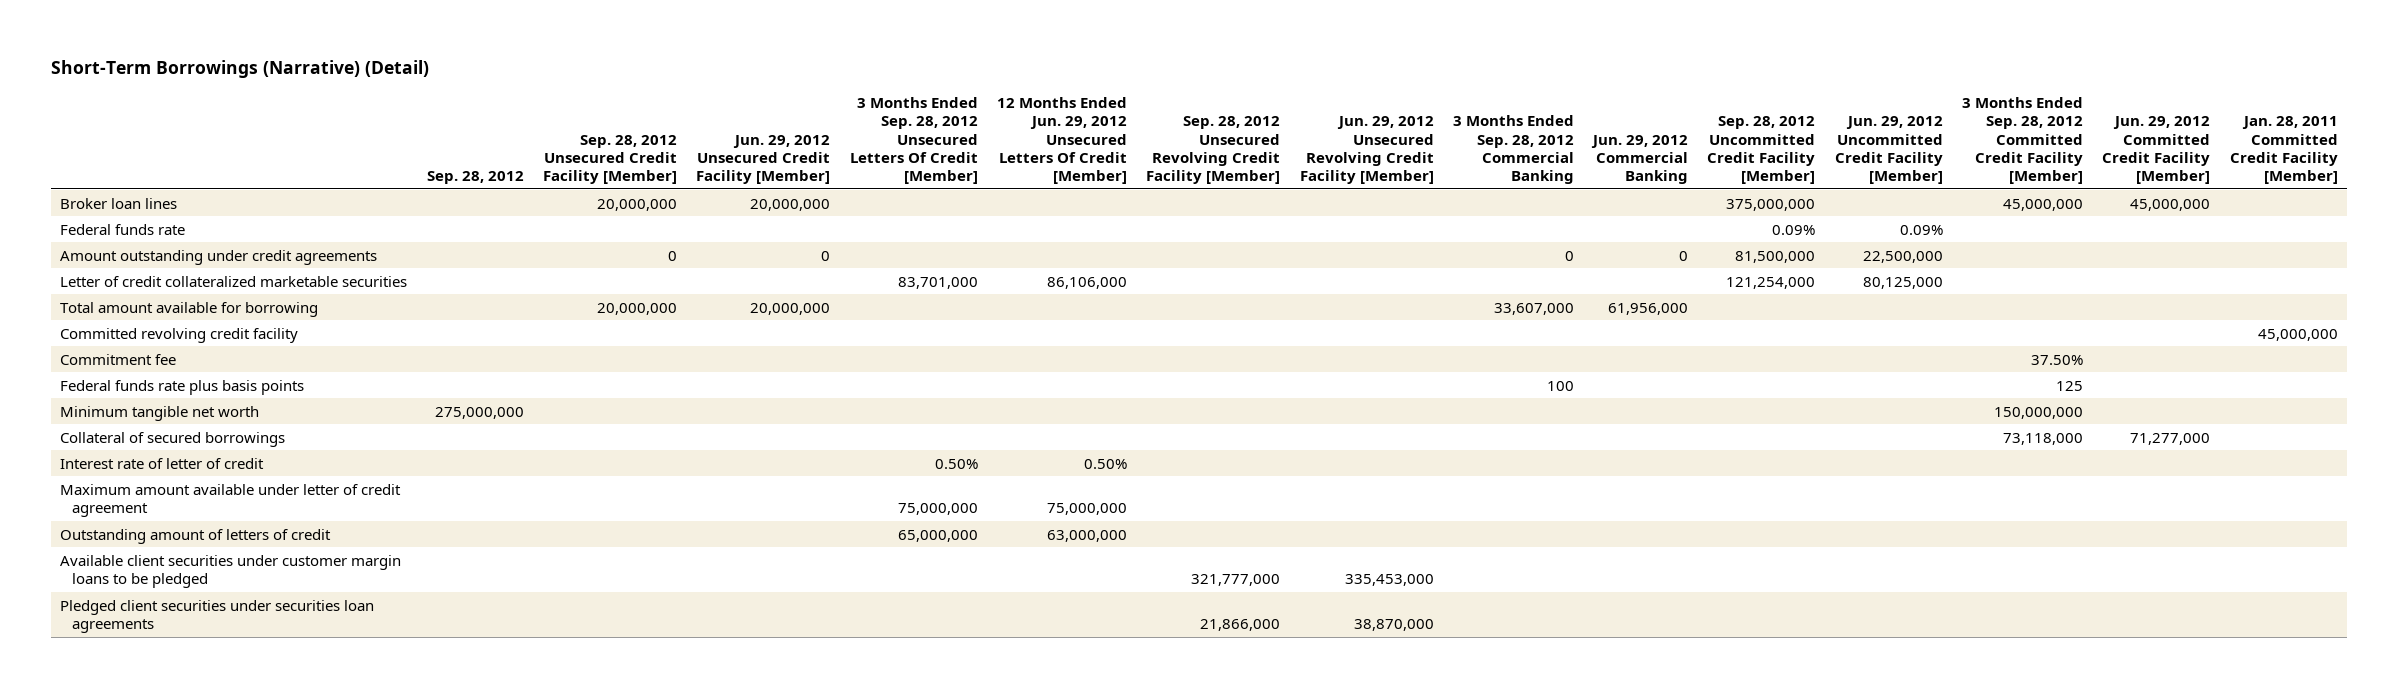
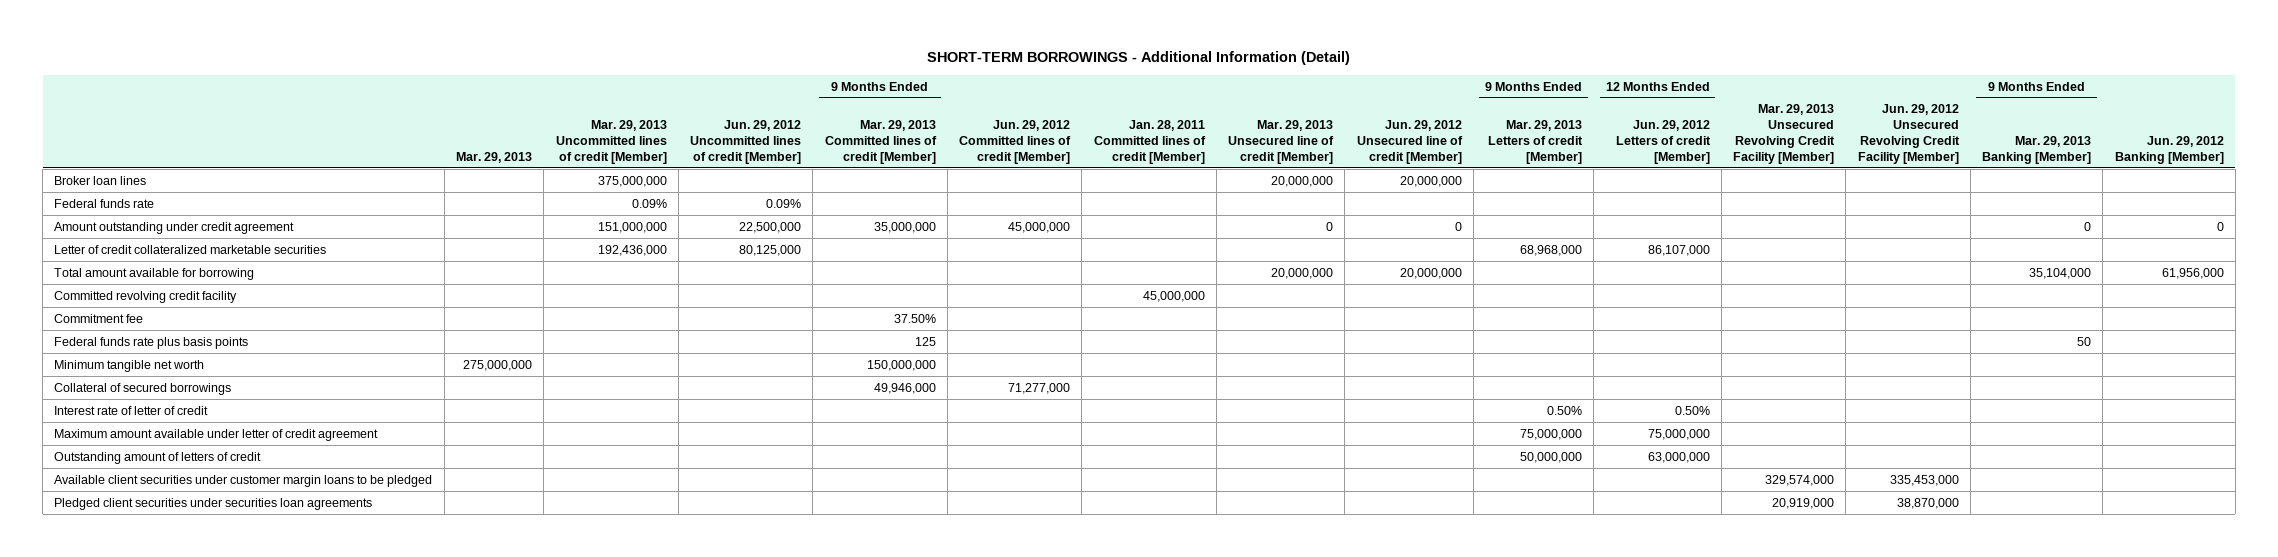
- Short-Term Borrowings (Narrative) (Detail)
+ SHORT-TERM BORROWINGS - Additional Information (Detail)
- | Sep. 28, 2012 | Sep. 28, 2012 Unsecured Credit Facility [Member] | Jun. 29, 2012 Unsecured Credit Facility [Member] | 3 Months Ended Sep. 28, 2012 Unsecured Letters Of Credit [Member] | 12 Months Ended Jun. 29, 2012 Unsecured Letters Of Credit [Member] | Sep. 28, 2012 Unsecured Revolving Credit Facility [Member] | Jun. 29, 2012 Unsecured Revolving Credit Facility [Member] | 3 Months Ended Sep. 28, 2012 Commercial Banking | Jun. 29, 2012 Commercial Banking | Sep. 28, 2012 Uncommitted Credit Facility [Member] | Jun. 29, 2012 Uncommitted Credit Facility [Member] | 3 Months Ended Sep. 28, 2012 Committed Credit Facility [Member] | Jun. 29, 2012 Committed Credit Facility [Member] | Jan. 28, 2011 Committed Credit Facility [Member]
+ | Mar. 29, 2013 | Mar. 29, 2013 Uncommitted lines of credit [Member] | Jun. 29, 2012 Uncommitted lines of credit [Member] | 9 Months Ended Mar. 29, 2013 Committed lines of credit [Member] | Jun. 29, 2012 Committed lines of credit [Member] | Jan. 28, 2011 Committed lines of credit [Member] | Mar. 29, 2013 Unsecured line of credit [Member] | Jun. 29, 2012 Unsecured line of credit [Member] | 9 Months Ended Mar. 29, 2013 Letters of credit [Member] | 12 Months Ended Jun. 29, 2012 Letters of credit [Member] | Mar. 29, 2013 Unsecured Revolving Credit Facility [Member] | Jun. 29, 2012 Unsecured Revolving Credit Facility [Member] | 9 Months Ended Mar. 29, 2013 Banking [Member] | Jun. 29, 2012 Banking [Member]
- Amount outstanding under credit agreements | | 0 | 0 | | | | | 0 | 0 | 81,500,000 | 22,500,000 | | |
+ Amount outstanding under credit agreement | | 151,000,000 | 22,500,000 | 35,000,000 | 45,000,000 | | 0 | 0 | | | | | 0 | 0

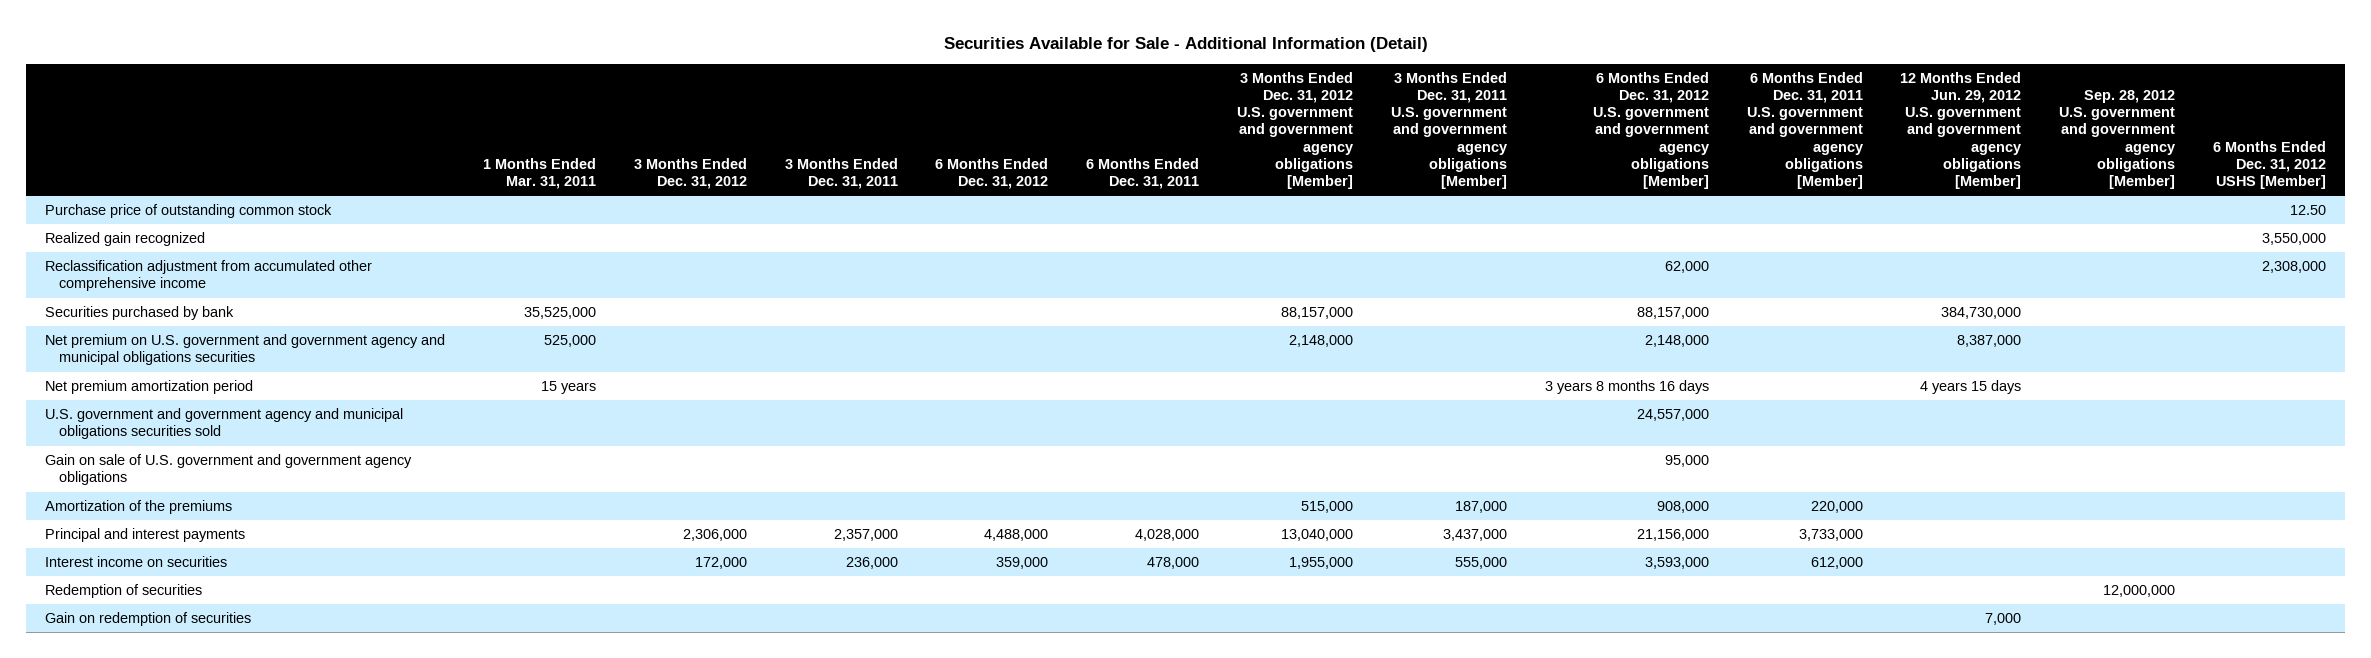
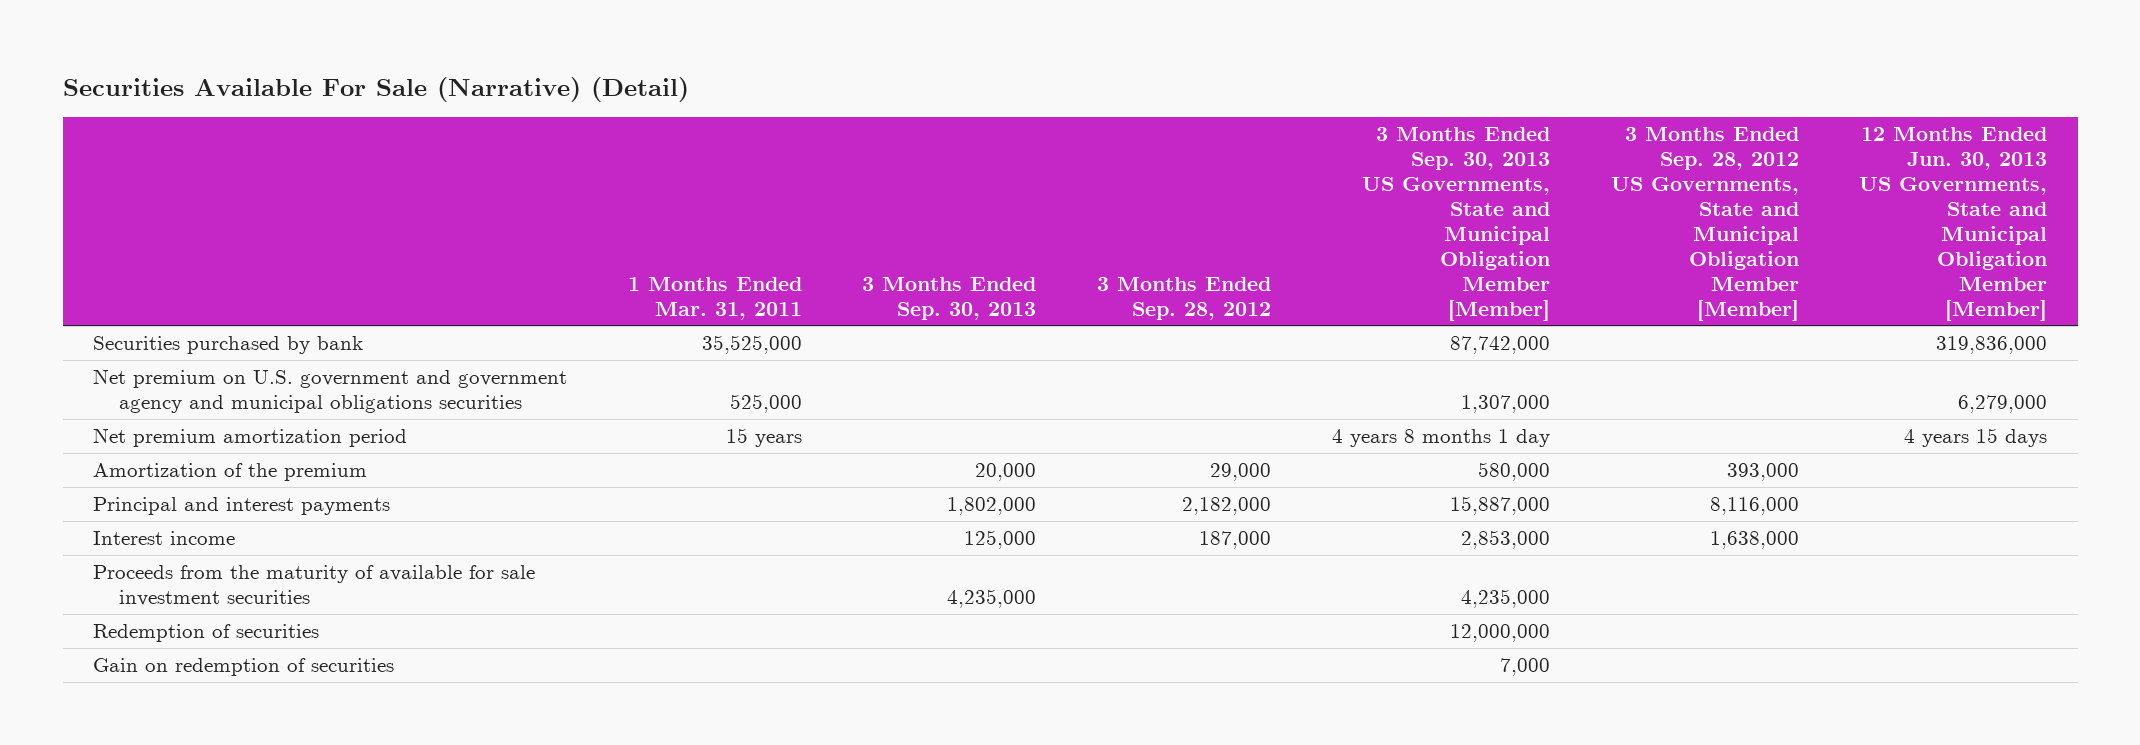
- Securities Available for Sale - Additional Information (Detail)
+ Securities Available For Sale (Narrative) (Detail)
- | 1 Months Ended Mar. 31, 2011 | 3 Months Ended Dec. 31, 2012 | 3 Months Ended Dec. 31, 2011 | 6 Months Ended Dec. 31, 2012 | 6 Months Ended Dec. 31, 2011 | 3 Months Ended Dec. 31, 2012 U.S. government and government agency obligations [Member] | 3 Months Ended Dec. 31, 2011 U.S. government and government agency obligations [Member] | 6 Months Ended Dec. 31, 2012 U.S. government and government agency obligations [Member] | 6 Months Ended Dec. 31, 2011 U.S. government and government agency obligations [Member] | 12 Months Ended Jun. 29, 2012 U.S. government and government agency obligations [Member] | Sep. 28, 2012 U.S. government and government agency obligations [Member] | 6 Months Ended Dec. 31, 2012 USHS [Member]
+ | 1 Months Ended Mar. 31, 2011 | 3 Months Ended Sep. 30, 2013 | 3 Months Ended Sep. 28, 2012 | 3 Months Ended Sep. 30, 2013 US Governments, State and Municipal Obligation Member [Member] | 3 Months Ended Sep. 28, 2012 US Governments, State and Municipal Obligation Member [Member] | 12 Months Ended Jun. 30, 2013 US Governments, State and Municipal Obligation Member [Member]
- Purchase price of outstanding common stock | | | | | | | | | | | | 12.50
- Realized gain recognized | | | | | | | | | | | | 3,550,000
- Reclassification adjustment from accumulated other comprehensive income | | | | | | | | 62,000 | | | | 2,308,000
- U.S. government and government agency and municipal obligations securities sold | | | | | | | | 24,557,000 | | | |
- Gain on sale of U.S. government and government agency obligations | | | | | | | | 95,000 | | | |
- Amortization of the premiums | | | | | | 515,000 | 187,000 | 908,000 | 220,000 | | |
+ Amortization of the premium | | 20,000 | 29,000 | 580,000 | 393,000 |
- Interest income on securities | | 172,000 | 236,000 | 359,000 | 478,000 | 1,955,000 | 555,000 | 3,593,000 | 612,000 | | |
+ Interest income | | 125,000 | 187,000 | 2,853,000 | 1,638,000 |
+ Proceeds from the maturity of available for sale investment securities | | 4,235,000 | | 4,235,000 | |

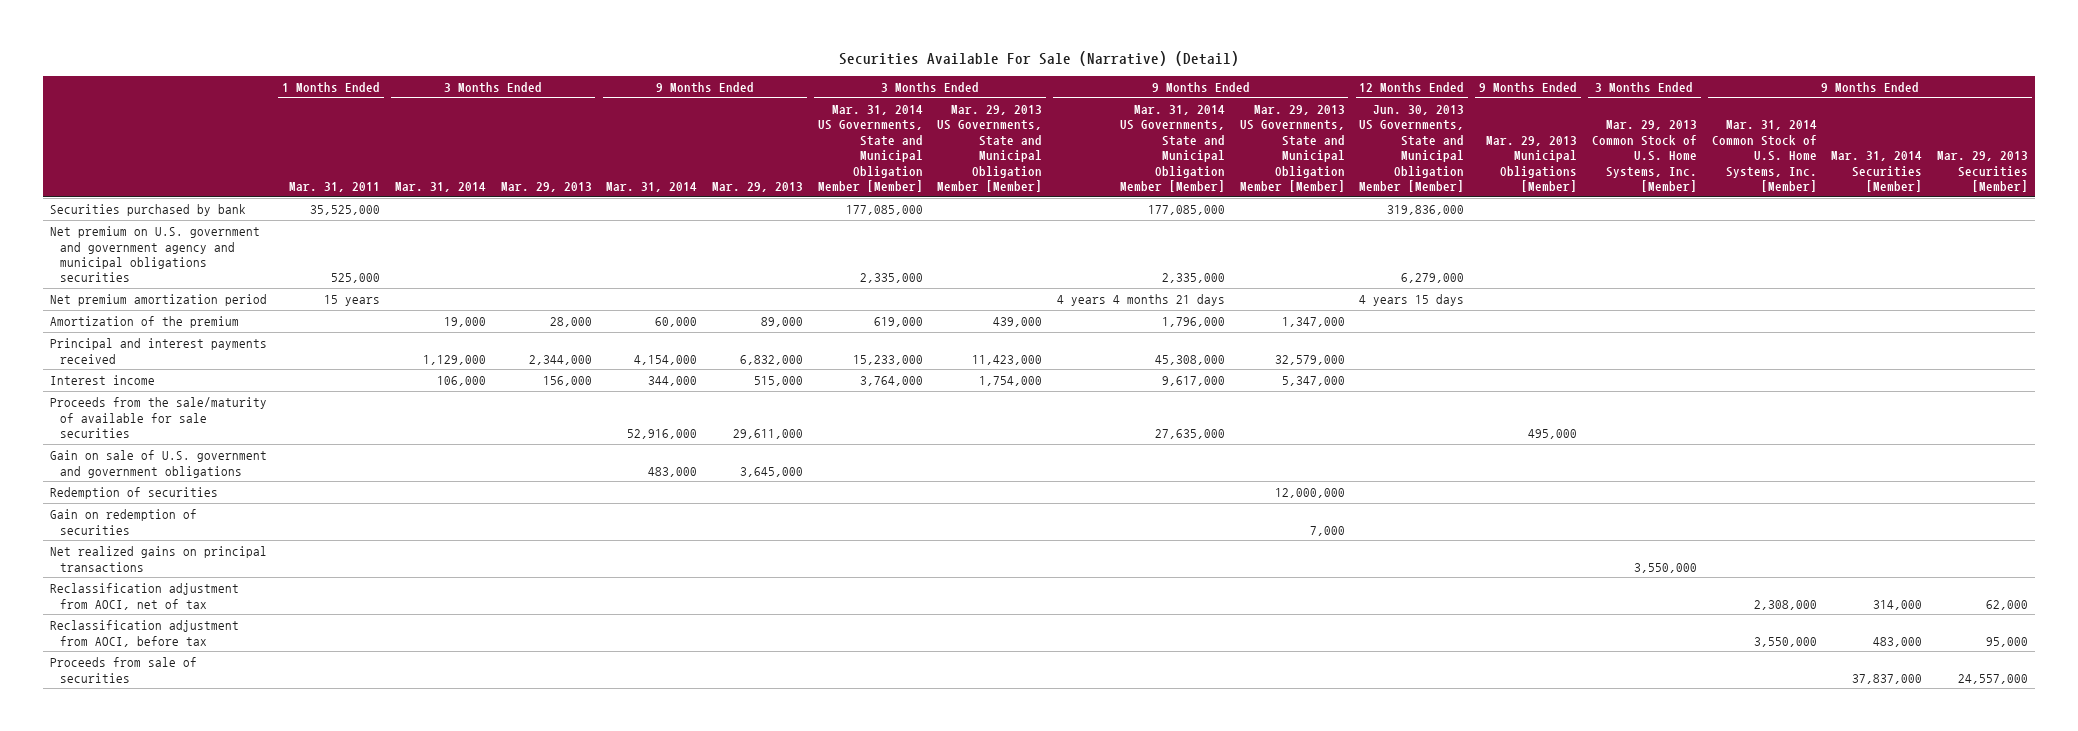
- | 1 Months Ended Mar. 31, 2011 | 3 Months Ended Sep. 30, 2013 | 3 Months Ended Sep. 28, 2012 | 3 Months Ended Sep. 30, 2013 US Governments, State and Municipal Obligation Member [Member] | 3 Months Ended Sep. 28, 2012 US Governments, State and Municipal Obligation Member [Member] | 12 Months Ended Jun. 30, 2013 US Governments, State and Municipal Obligation Member [Member]
+ | 1 Months Ended Mar. 31, 2011 | 3 Months Ended Mar. 31, 2014 | 3 Months Ended Mar. 29, 2013 | 9 Months Ended Mar. 31, 2014 | 9 Months Ended Mar. 29, 2013 | 3 Months Ended Mar. 31, 2014 US Governments, State and Municipal Obligation Member [Member] | 3 Months Ended Mar. 29, 2013 US Governments, State and Municipal Obligation Member [Member] | 9 Months Ended Mar. 31, 2014 US Governments, State and Municipal Obligation Member [Member] | 9 Months Ended Mar. 29, 2013 US Governments, State and Municipal Obligation Member [Member] | 12 Months Ended Jun. 30, 2013 US Governments, State and Municipal Obligation Member [Member] | 9 Months Ended Mar. 29, 2013 Municipal Obligations [Member] | 3 Months Ended Mar. 29, 2013 Common Stock of U.S. Home Systems, Inc. [Member] | 9 Months Ended Mar. 31, 2014 Common Stock of U.S. Home Systems, Inc. [Member] | 9 Months Ended Mar. 31, 2014 Securities [Member] | 9 Months Ended Mar. 29, 2013 Securities [Member]
- Principal and interest payments | | 1,802,000 | 2,182,000 | 15,887,000 | 8,116,000 |
+ Principal and interest payments received | | 1,129,000 | 2,344,000 | 4,154,000 | 6,832,000 | 15,233,000 | 11,423,000 | 45,308,000 | 32,579,000 | | | | | |
- Proceeds from the maturity of available for sale investment securities | | 4,235,000 | | 4,235,000 | |
+ Proceeds from the sale/maturity of available for sale securities | | | | 52,916,000 | 29,611,000 | | | 27,635,000 | | | 495,000 | | | |
+ Gain on sale of U.S. government and government obligations | | | | 483,000 | 3,645,000 | | | | | | | | | |
+ Net realized gains on principal transactions | | | | | | | | | | | | 3,550,000 | | |
+ Reclassification adjustment from AOCI, net of tax | | | | | | | | | | | | | 2,308,000 | 314,000 | 62,000
+ Reclassification adjustment from AOCI, before tax | | | | | | | | | | | | | 3,550,000 | 483,000 | 95,000
+ Proceeds from sale of securities | | | | | | | | | | | | | | 37,837,000 | 24,557,000

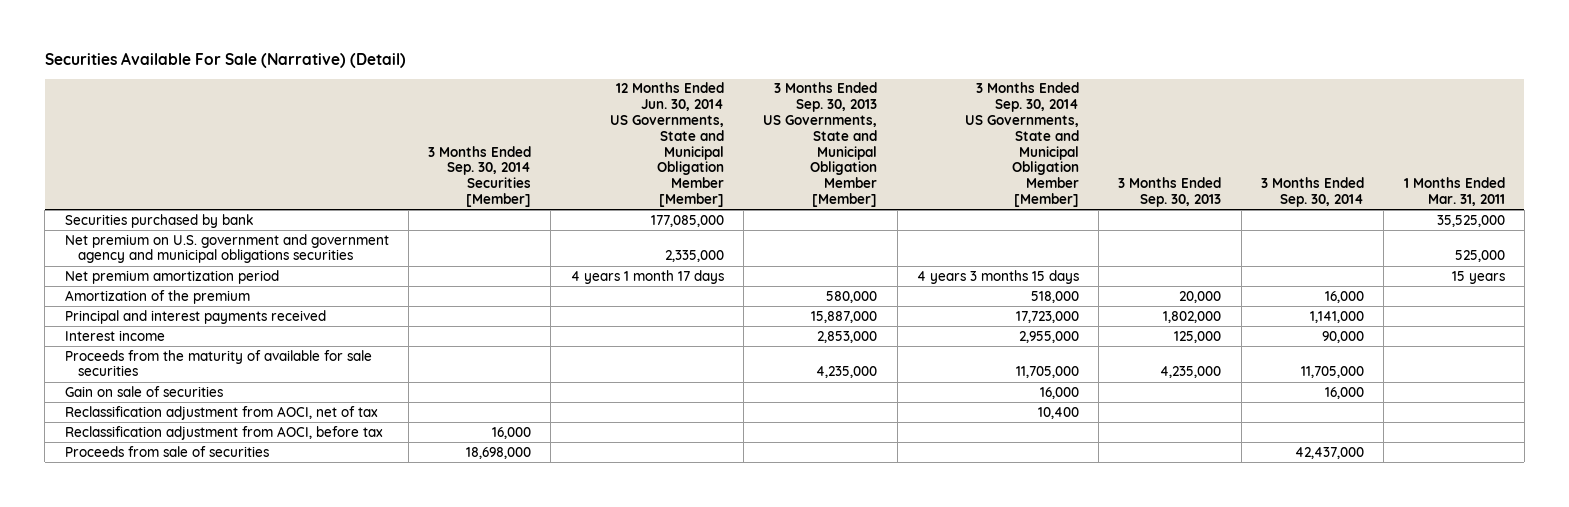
- | 1 Months Ended Mar. 31, 2011 | 3 Months Ended Mar. 31, 2014 | 3 Months Ended Mar. 29, 2013 | 9 Months Ended Mar. 31, 2014 | 9 Months Ended Mar. 29, 2013 | 3 Months Ended Mar. 31, 2014 US Governments, State and Municipal Obligation Member [Member] | 3 Months Ended Mar. 29, 2013 US Governments, State and Municipal Obligation Member [Member] | 9 Months Ended Mar. 31, 2014 US Governments, State and Municipal Obligation Member [Member] | 9 Months Ended Mar. 29, 2013 US Governments, State and Municipal Obligation Member [Member] | 12 Months Ended Jun. 30, 2013 US Governments, State and Municipal Obligation Member [Member] | 9 Months Ended Mar. 29, 2013 Municipal Obligations [Member] | 3 Months Ended Mar. 29, 2013 Common Stock of U.S. Home Systems, Inc. [Member] | 9 Months Ended Mar. 31, 2014 Common Stock of U.S. Home Systems, Inc. [Member] | 9 Months Ended Mar. 31, 2014 Securities [Member] | 9 Months Ended Mar. 29, 2013 Securities [Member]
+ | 3 Months Ended Sep. 30, 2014 Securities [Member] | 12 Months Ended Jun. 30, 2014 US Governments, State and Municipal Obligation Member [Member] | 3 Months Ended Sep. 30, 2013 US Governments, State and Municipal Obligation Member [Member] | 3 Months Ended Sep. 30, 2014 US Governments, State and Municipal Obligation Member [Member] | 3 Months Ended Sep. 30, 2013 | 3 Months Ended Sep. 30, 2014 | 1 Months Ended Mar. 31, 2011
- Proceeds from the sale/maturity of available for sale securities | | | | 52,916,000 | 29,611,000 | | | 27,635,000 | | | 495,000 | | | |
- Gain on sale of U.S. government and government obligations | | | | 483,000 | 3,645,000 | | | | | | | | | |
- Redemption of securities | | | | | | | | | 12,000,000 | | | | | |
- Gain on redemption of securities | | | | | | | | | 7,000 | | | | | |
- Net realized gains on principal transactions | | | | | | | | | | | | 3,550,000 | | |
+ Proceeds from the maturity of available for sale securities | | | 4,235,000 | 11,705,000 | 4,235,000 | 11,705,000 |
+ Gain on sale of securities | | | | 16,000 | | 16,000 |

